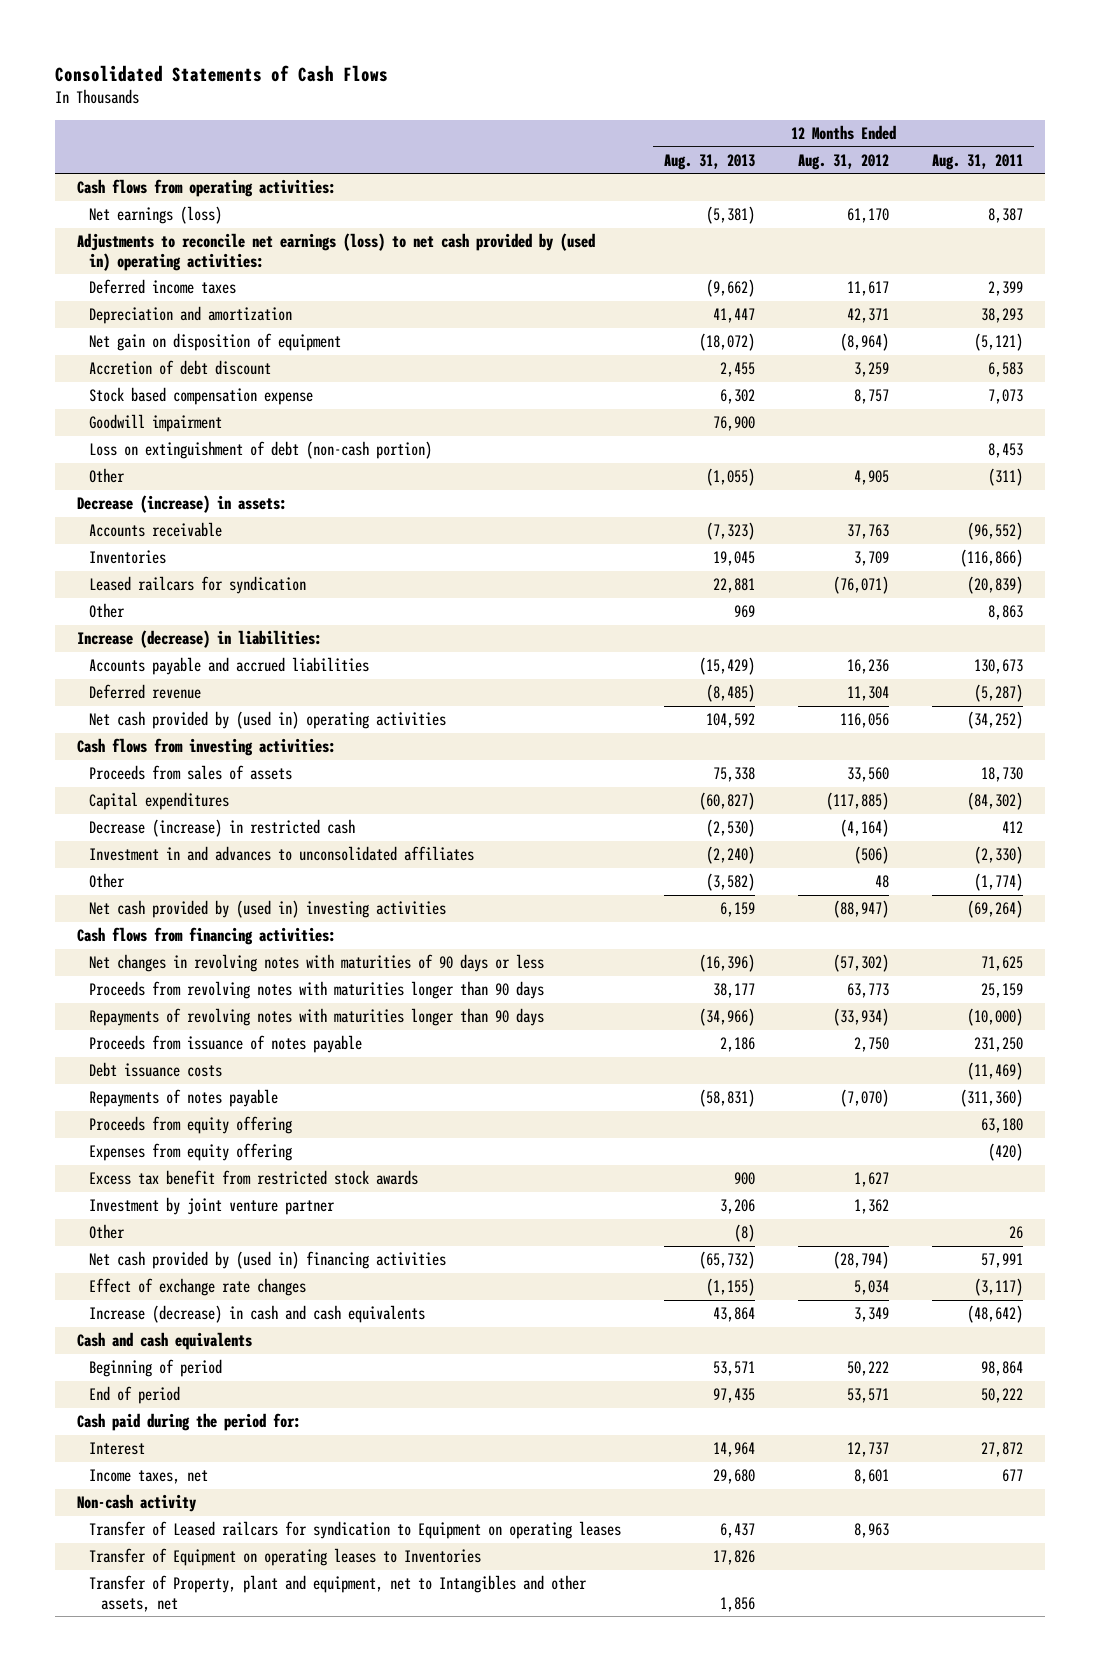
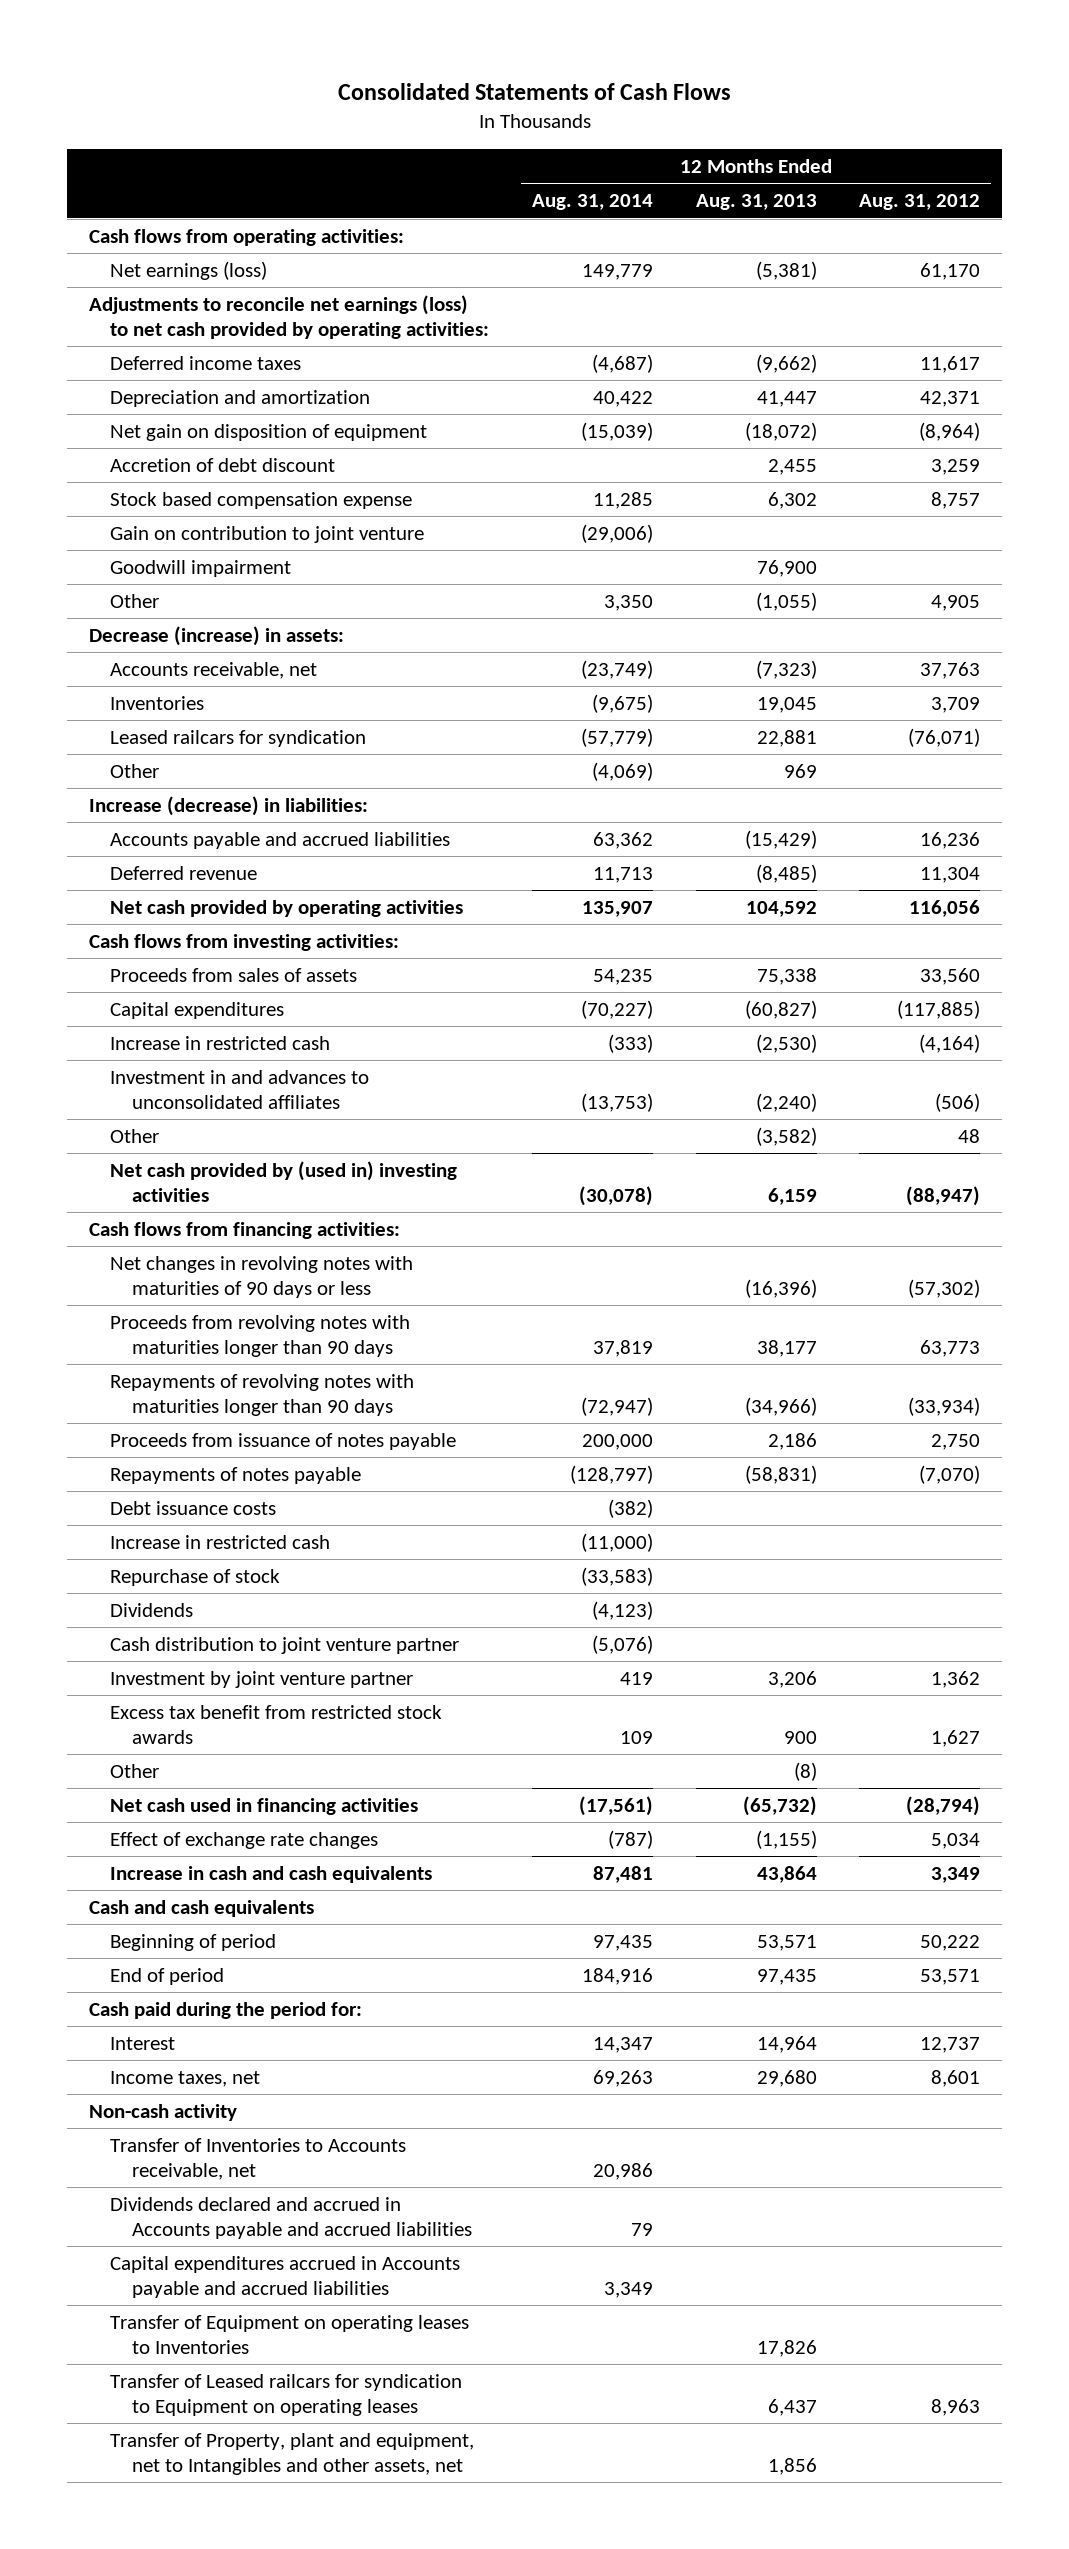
- | 12 Months Ended Aug. 31, 2013 | 12 Months Ended Aug. 31, 2012 | 12 Months Ended Aug. 31, 2011
+ | 12 Months Ended Aug. 31, 2014 | 12 Months Ended Aug. 31, 2013 | 12 Months Ended Aug. 31, 2012
- Adjustments to reconcile net earnings (loss) to net cash provided by (used in) operating activities:
+ Adjustments to reconcile net earnings (loss) to net cash provided by operating activities:
+ Gain on contribution to joint venture | (29,006) | |
- Loss on extinguishment of debt (non-cash portion) | | | 8,453
- Accounts receivable | (7,323) | 37,763 | (96,552)
+ Accounts receivable, net | (23,749) | (7,323) | 37,763
- Net cash provided by (used in) operating activities | 104,592 | 116,056 | (34,252)
+ Net cash provided by operating activities | 135,907 | 104,592 | 116,056
- Decrease (increase) in restricted cash | (2,530) | (4,164) | 412
+ Increase in restricted cash | (333) | (2,530) | (4,164)
- Proceeds from equity offering | | | 63,180
- Expenses from equity offering | | | (420)
moved down: Debt issuance costs | (382) | |
+ Increase in restricted cash | (11,000) | |
+ Repurchase of stock | (33,583) | |
+ Dividends | (4,123) | |
+ Cash distribution to joint venture partner | (5,076) | |
moved down: Excess tax benefit from restricted stock awards | 109 | 900 | 1,627
- Net cash provided by (used in) financing activities | (65,732) | (28,794) | 57,991
+ Net cash used in financing activities | (17,561) | (65,732) | (28,794)
- Increase (decrease) in cash and cash equivalents | 43,864 | 3,349 | (48,642)
+ Increase in cash and cash equivalents | 87,481 | 43,864 | 3,349
+ Transfer of Inventories to Accounts receivable, net | 20,986 | |
+ Dividends declared and accrued in Accounts payable and accrued liabilities | 79 | |
+ Capital expenditures accrued in Accounts payable and accrued liabilities | 3,349 | |
moved down: Transfer of Leased railcars for syndication to Equipment on operating leases | | 6,437 | 8,963

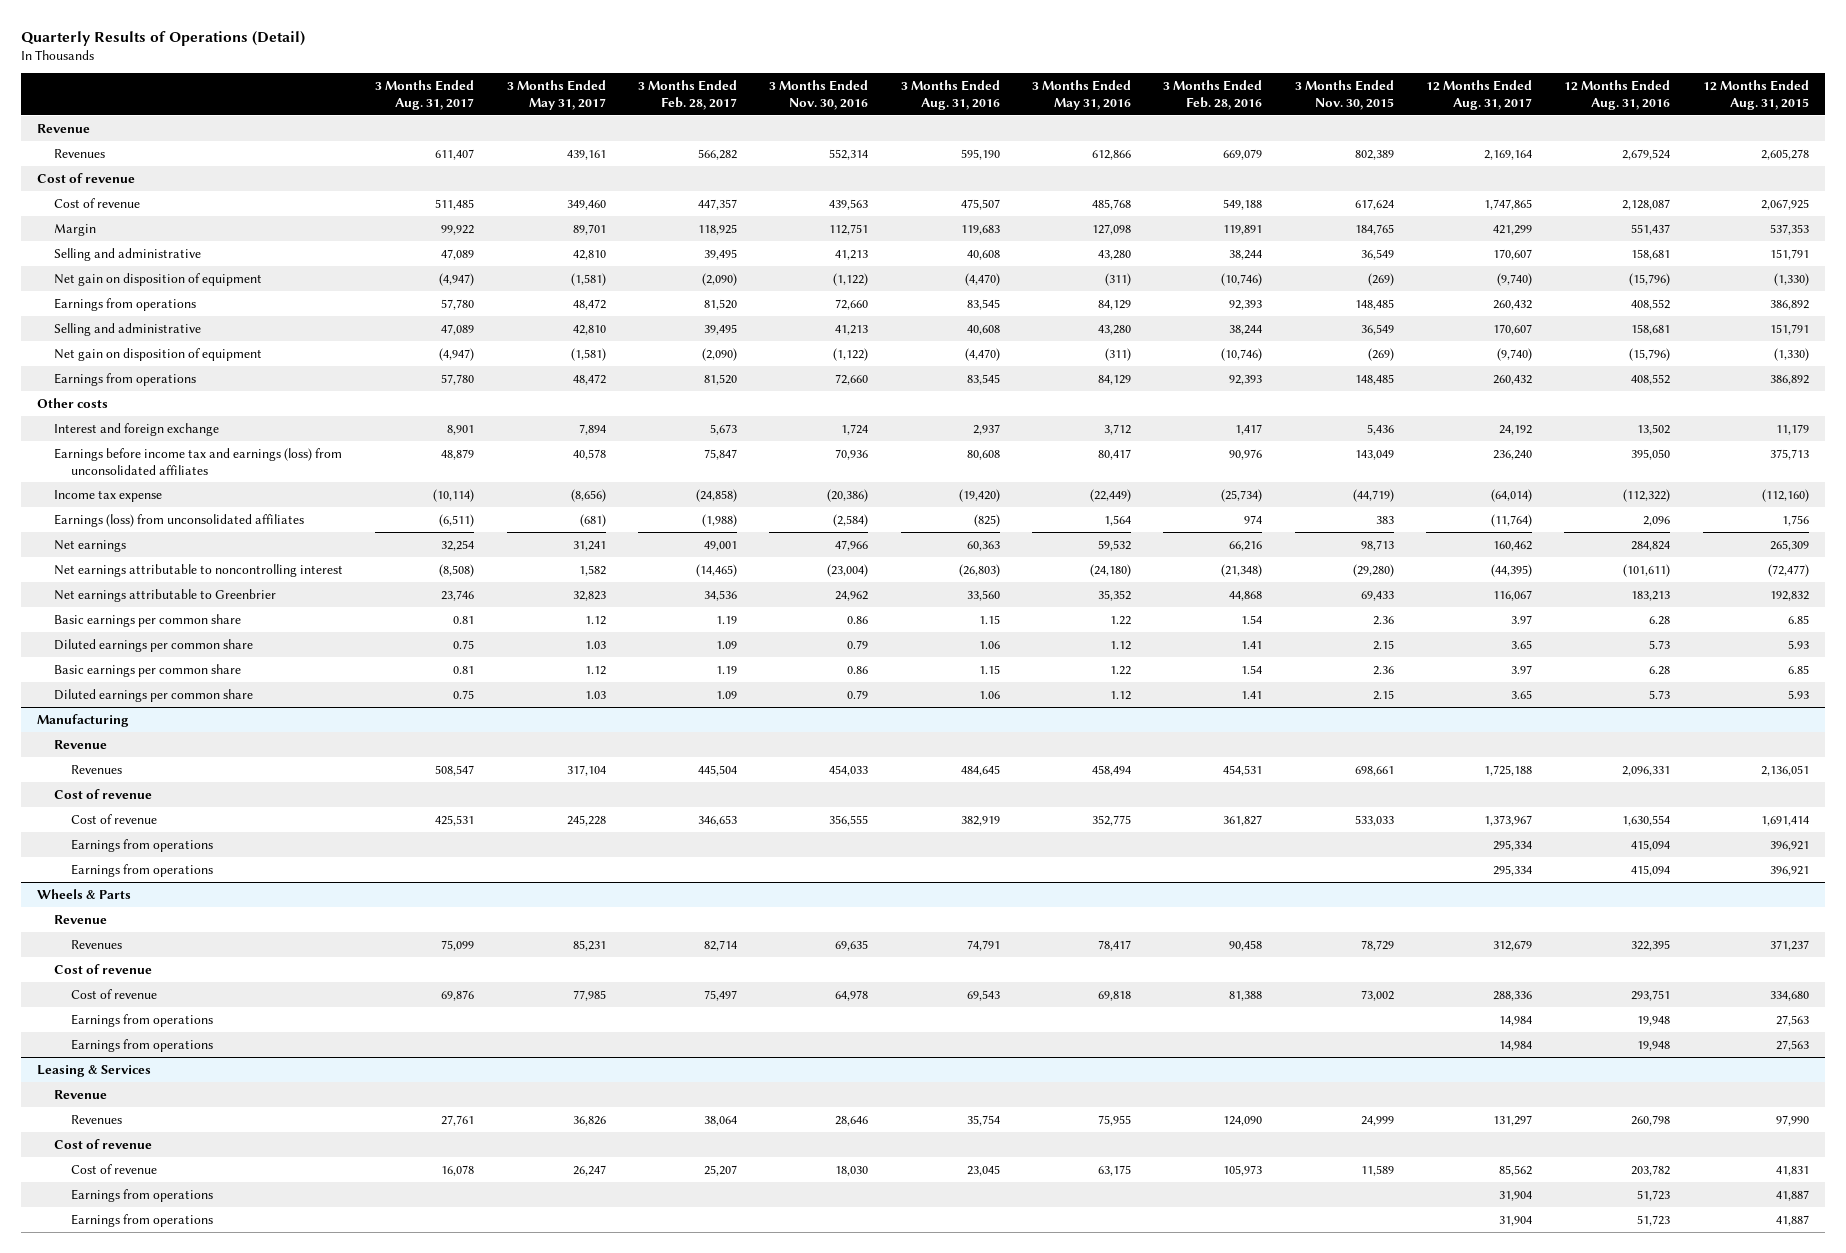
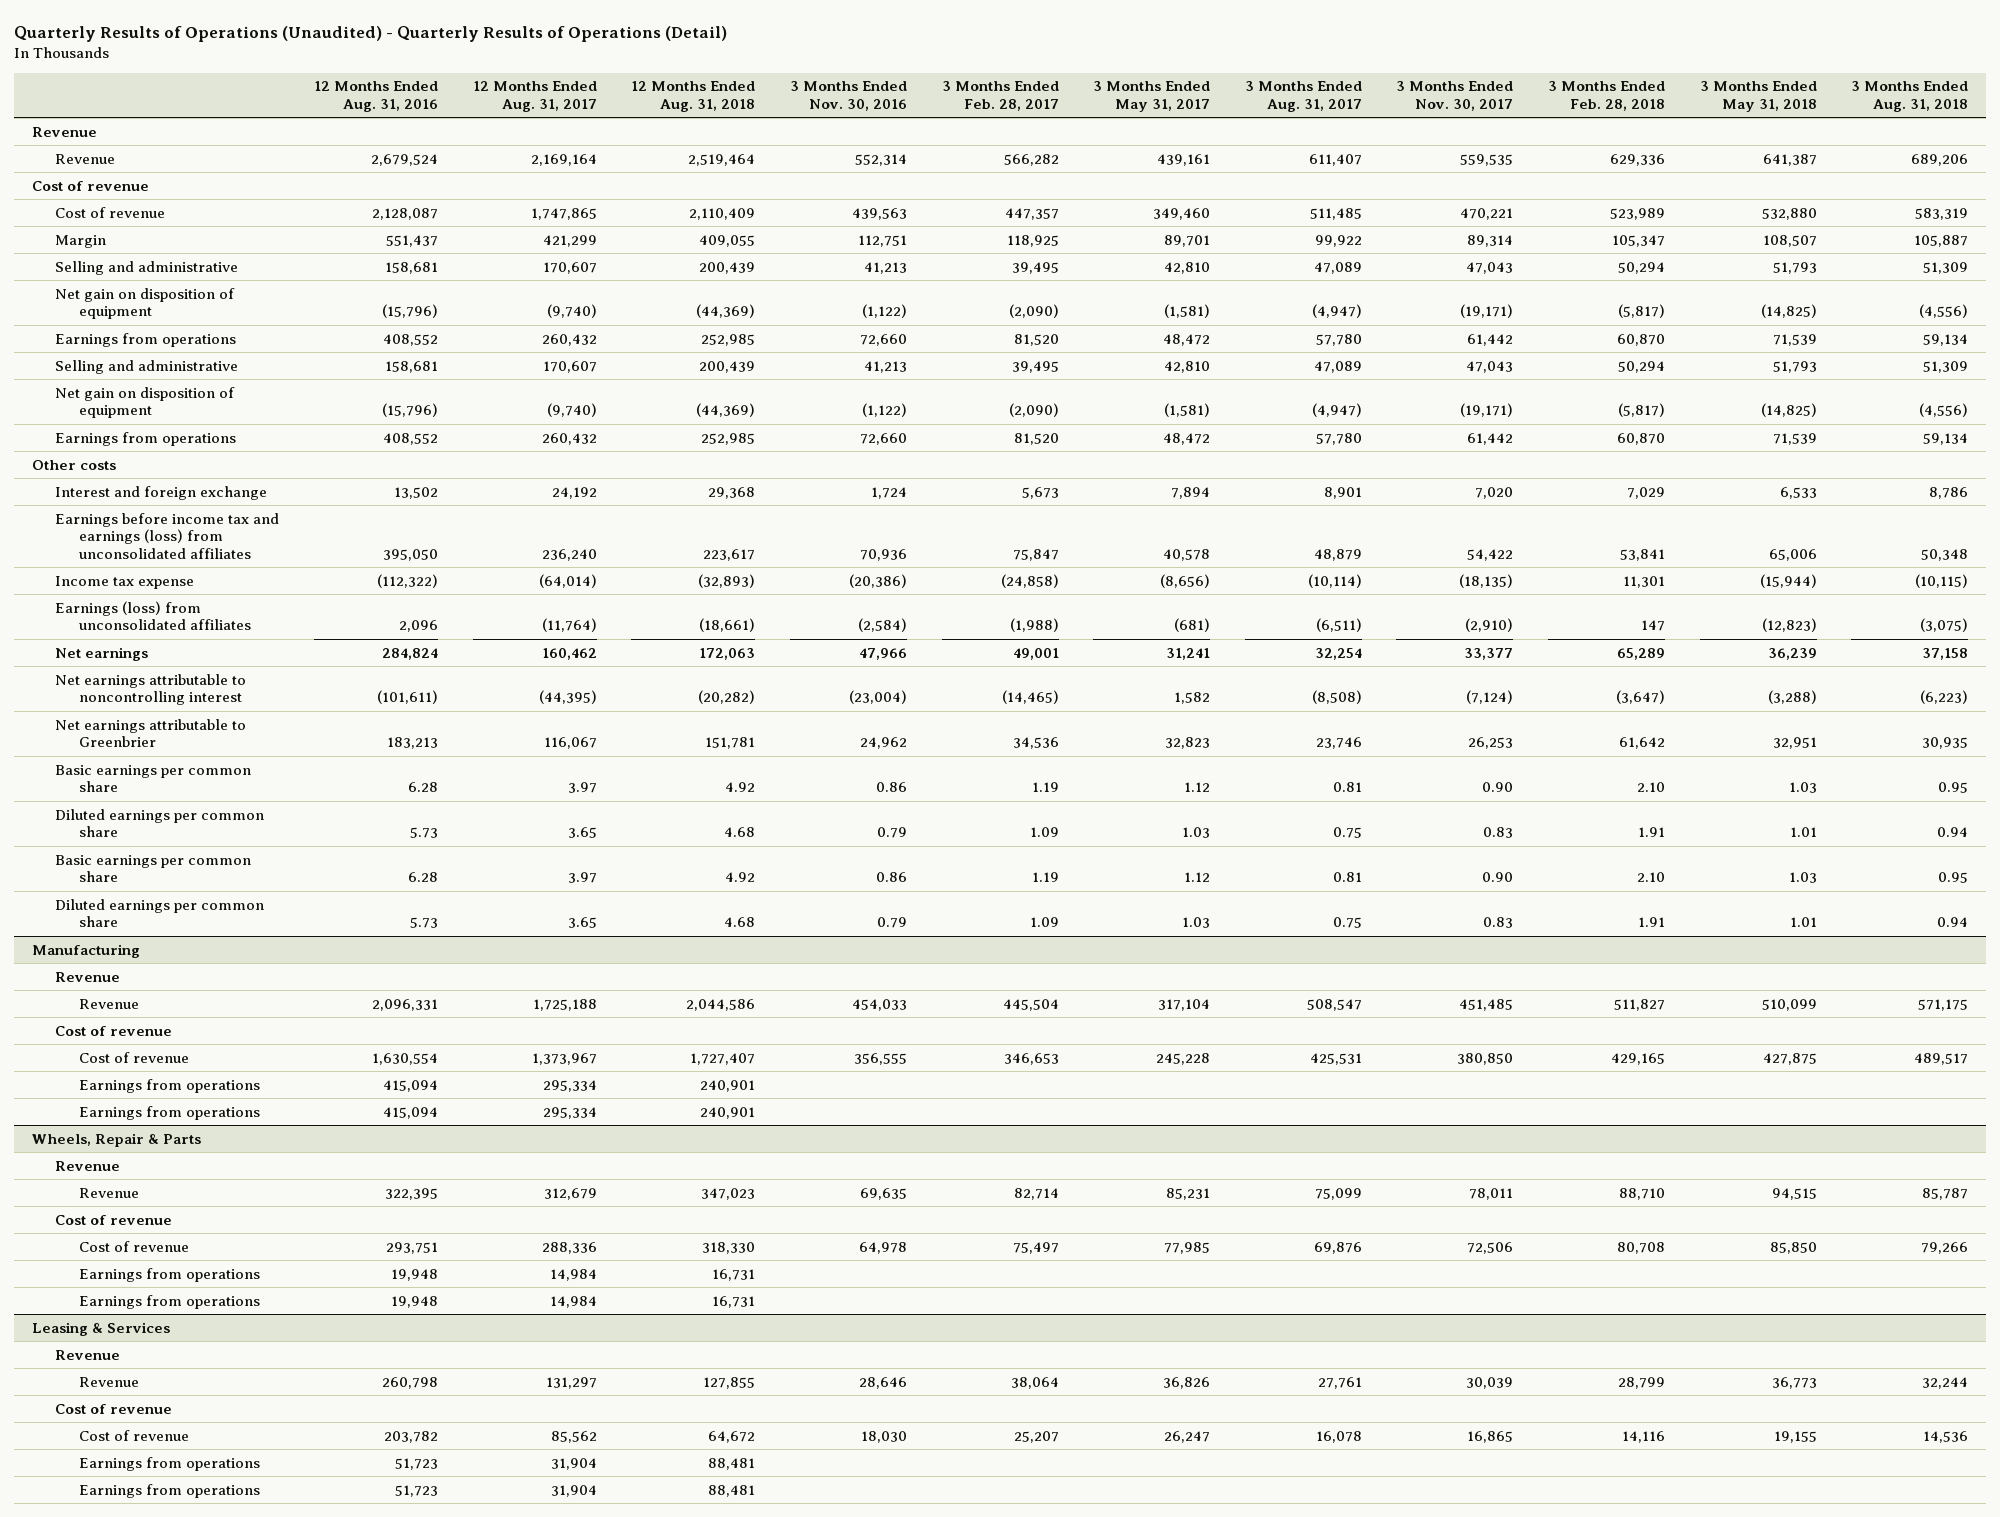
- Quarterly Results of Operations (Detail)
+ Quarterly Results of Operations (Unaudited) - Quarterly Results of Operations (Detail)
- | 3 Months Ended Aug. 31, 2017 | 3 Months Ended May 31, 2017 | 3 Months Ended Feb. 28, 2017 | 3 Months Ended Nov. 30, 2016 | 3 Months Ended Aug. 31, 2016 | 3 Months Ended May 31, 2016 | 3 Months Ended Feb. 28, 2016 | 3 Months Ended Nov. 30, 2015 | 12 Months Ended Aug. 31, 2017 | 12 Months Ended Aug. 31, 2016 | 12 Months Ended Aug. 31, 2015
+ | 12 Months Ended Aug. 31, 2016 | 12 Months Ended Aug. 31, 2017 | 12 Months Ended Aug. 31, 2018 | 3 Months Ended Nov. 30, 2016 | 3 Months Ended Feb. 28, 2017 | 3 Months Ended May 31, 2017 | 3 Months Ended Aug. 31, 2017 | 3 Months Ended Nov. 30, 2017 | 3 Months Ended Feb. 28, 2018 | 3 Months Ended May 31, 2018 | 3 Months Ended Aug. 31, 2018
- Revenues | 611,407 | 439,161 | 566,282 | 552,314 | 595,190 | 612,866 | 669,079 | 802,389 | 2,169,164 | 2,679,524 | 2,605,278
+ Revenue | 2,679,524 | 2,169,164 | 2,519,464 | 552,314 | 566,282 | 439,161 | 611,407 | 559,535 | 629,336 | 641,387 | 689,206
@ Manufacturing
- Revenues | 508,547 | 317,104 | 445,504 | 454,033 | 484,645 | 458,494 | 454,531 | 698,661 | 1,725,188 | 2,096,331 | 2,136,051
+ Revenue | 2,096,331 | 1,725,188 | 2,044,586 | 454,033 | 445,504 | 317,104 | 508,547 | 451,485 | 511,827 | 510,099 | 571,175
- Wheels & Parts
+ Wheels, Repair & Parts
- Revenues | 75,099 | 85,231 | 82,714 | 69,635 | 74,791 | 78,417 | 90,458 | 78,729 | 312,679 | 322,395 | 371,237
+ Revenue | 322,395 | 312,679 | 347,023 | 69,635 | 82,714 | 85,231 | 75,099 | 78,011 | 88,710 | 94,515 | 85,787
@ Leasing & Services
- Revenues | 27,761 | 36,826 | 38,064 | 28,646 | 35,754 | 75,955 | 124,090 | 24,999 | 131,297 | 260,798 | 97,990
+ Revenue | 260,798 | 131,297 | 127,855 | 28,646 | 38,064 | 36,826 | 27,761 | 30,039 | 28,799 | 36,773 | 32,244

